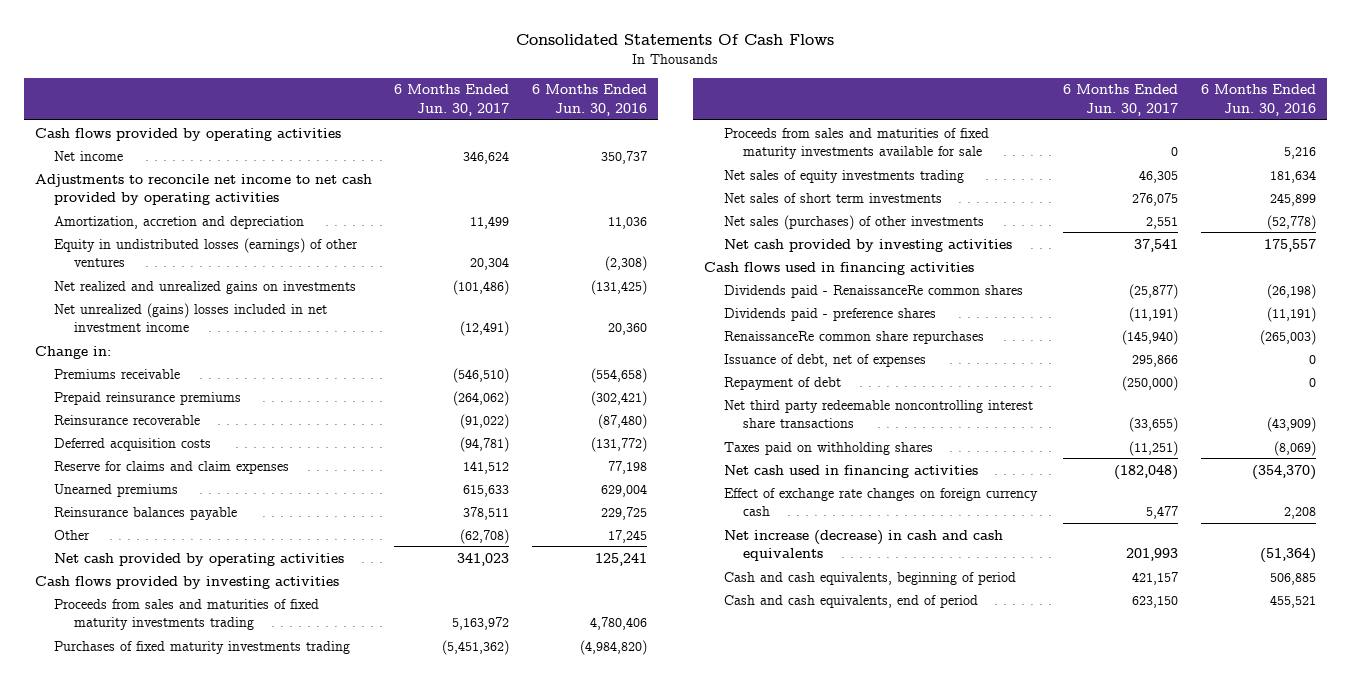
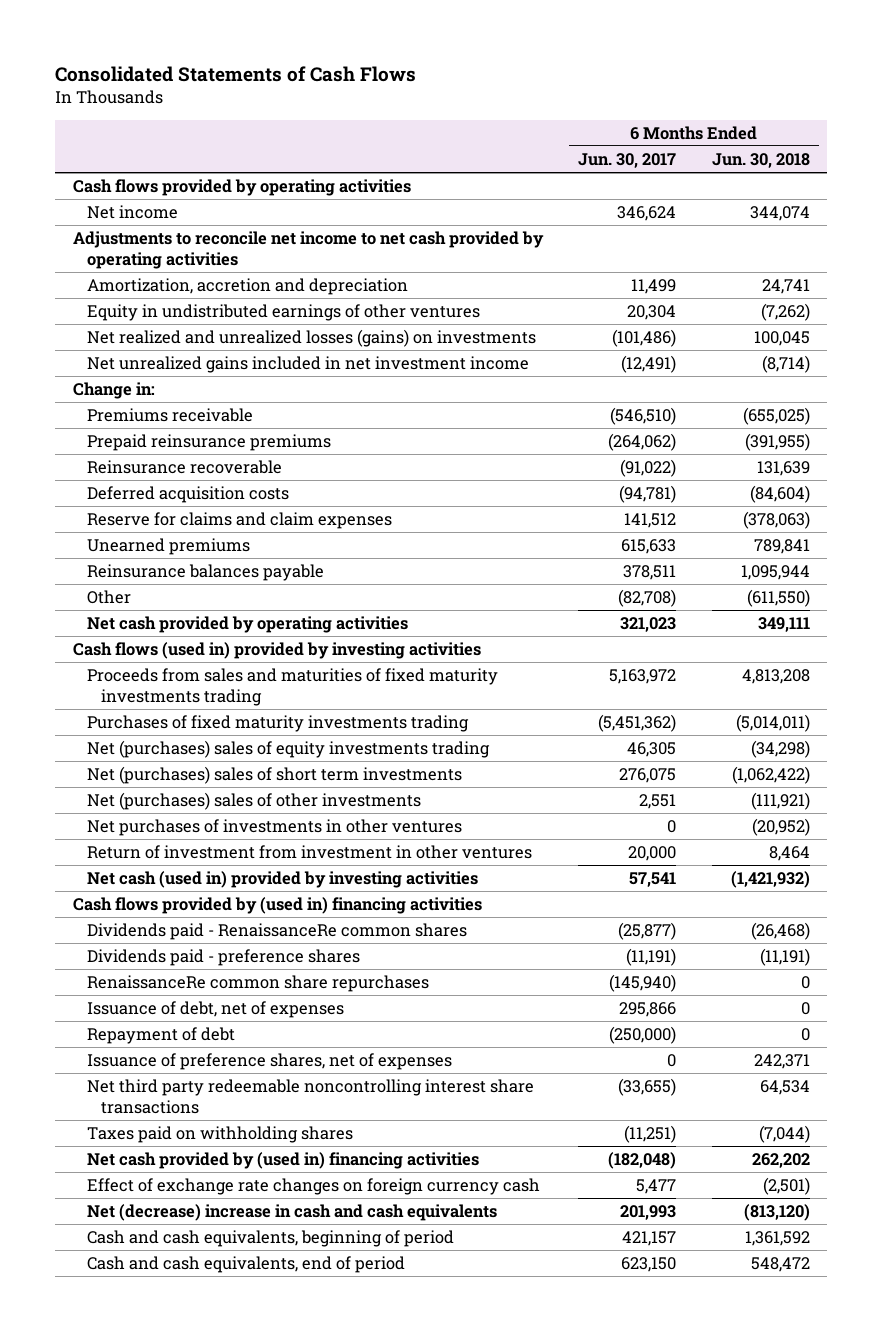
- Consolidated Statements Of Cash Flows
+ Consolidated Statements of Cash Flows
- | 6 Months Ended Jun. 30, 2017 | 6 Months Ended Jun. 30, 2016
+ | 6 Months Ended Jun. 30, 2017 | 6 Months Ended Jun. 30, 2018
- Equity in undistributed losses (earnings) of other ventures | 20,304 | (2,308)
- Net realized and unrealized gains on investments | (101,486) | (131,425)
- Net unrealized (gains) losses included in net investment income | (12,491) | 20,360
+ Equity in undistributed earnings of other ventures | 20,304 | (7,262)
+ Net realized and unrealized losses (gains) on investments | (101,486) | 100,045
+ Net unrealized gains included in net investment income | (12,491) | (8,714)
- Other | (62,708) | 17,245
- Net cash provided by operating activities | 341,023 | 125,241
- Cash flows provided by investing activities
+ Other | (82,708) | (611,550)
+ Net cash provided by operating activities | 321,023 | 349,111
+ Cash flows (used in) provided by investing activities
- Proceeds from sales and maturities of fixed maturity investments available for sale | 0 | 5,216
- Net sales of equity investments trading | 46,305 | 181,634
- Net sales of short term investments | 276,075 | 245,899
- Net sales (purchases) of other investments | 2,551 | (52,778)
- Net cash provided by investing activities | 37,541 | 175,557
- Cash flows used in financing activities
+ Net (purchases) sales of equity investments trading | 46,305 | (34,298)
+ Net (purchases) sales of short term investments | 276,075 | (1,062,422)
+ Net (purchases) sales of other investments | 2,551 | (111,921)
+ Net purchases of investments in other ventures | 0 | (20,952)
+ Return of investment from investment in other ventures | 20,000 | 8,464
+ Net cash (used in) provided by investing activities | 57,541 | (1,421,932)
+ Cash flows provided by (used in) financing activities
+ Issuance of preference shares, net of expenses | 0 | 242,371
- Net cash used in financing activities | (182,048) | (354,370)
+ Net cash provided by (used in) financing activities | (182,048) | 262,202
- Net increase (decrease) in cash and cash equivalents | 201,993 | (51,364)
+ Net (decrease) increase in cash and cash equivalents | 201,993 | (813,120)

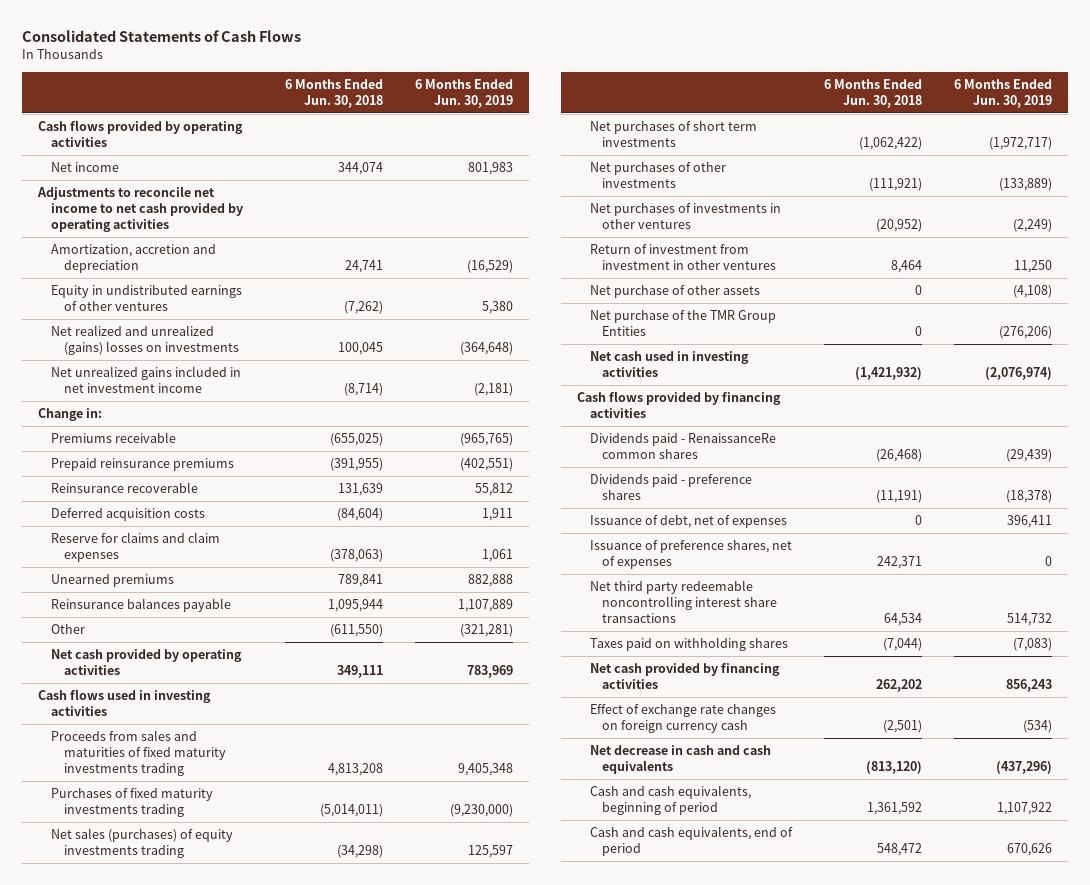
- | 6 Months Ended Jun. 30, 2017 | 6 Months Ended Jun. 30, 2018
+ | 6 Months Ended Jun. 30, 2018 | 6 Months Ended Jun. 30, 2019
- Net realized and unrealized losses (gains) on investments | (101,486) | 100,045
+ Net realized and unrealized (gains) losses on investments | 100,045 | (364,648)
- Cash flows (used in) provided by investing activities
+ Cash flows used in investing activities
- Net (purchases) sales of equity investments trading | 46,305 | (34,298)
- Net (purchases) sales of short term investments | 276,075 | (1,062,422)
- Net (purchases) sales of other investments | 2,551 | (111,921)
+ Net sales (purchases) of equity investments trading | (34,298) | 125,597
+ Net purchases of short term investments | (1,062,422) | (1,972,717)
+ Net purchases of other investments | (111,921) | (133,889)
- Net cash (used in) provided by investing activities | 57,541 | (1,421,932)
- Cash flows provided by (used in) financing activities
+ Net purchase of other assets | 0 | (4,108)
+ Net purchase of the TMR Group Entities | 0 | (276,206)
+ Net cash used in investing activities | (1,421,932) | (2,076,974)
+ Cash flows provided by financing activities
- RenaissanceRe common share repurchases | (145,940) | 0
- Repayment of debt | (250,000) | 0
- Net cash provided by (used in) financing activities | (182,048) | 262,202
+ Net cash provided by financing activities | 262,202 | 856,243
- Net (decrease) increase in cash and cash equivalents | 201,993 | (813,120)
+ Net decrease in cash and cash equivalents | (813,120) | (437,296)

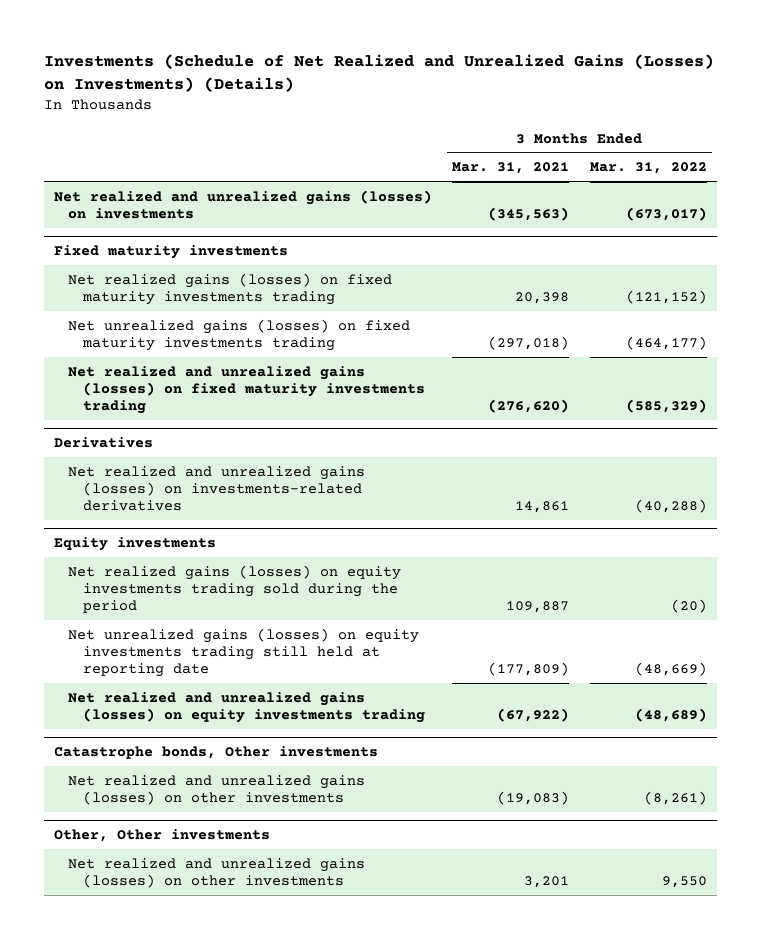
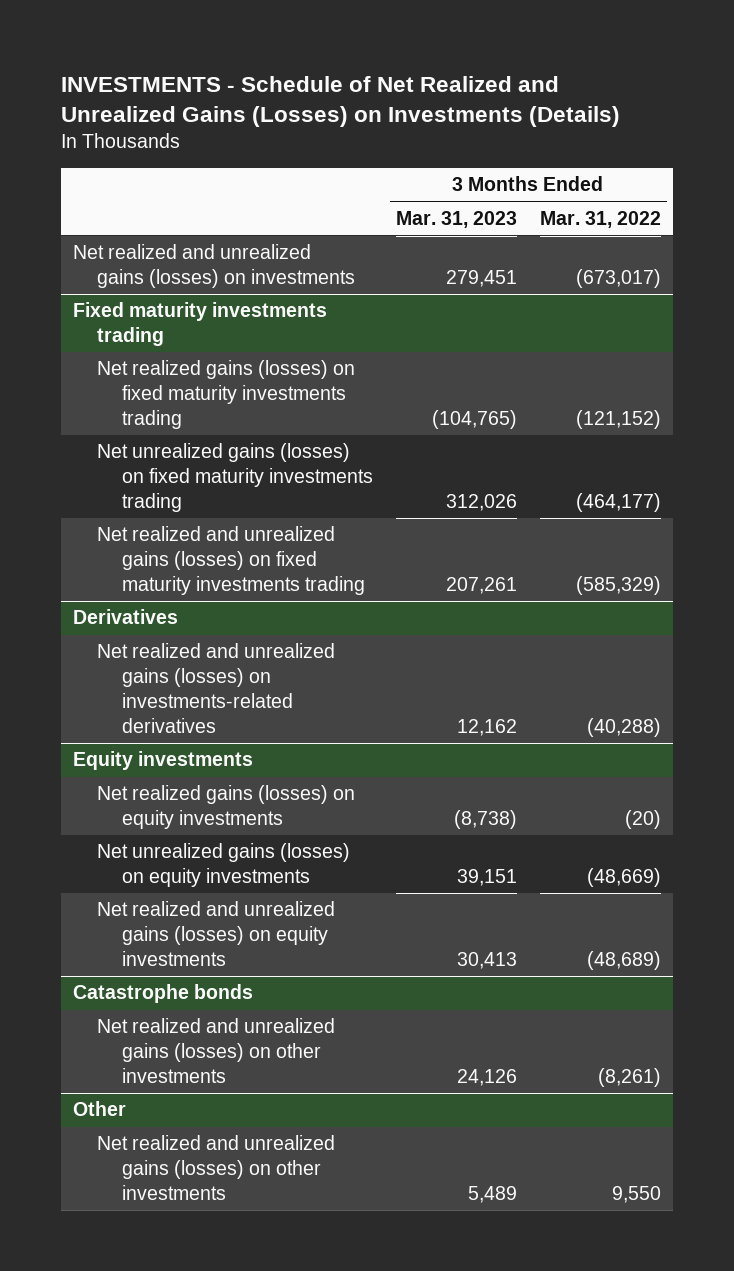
- Investments (Schedule of Net Realized and Unrealized Gains (Losses) on Investments) (Details)
+ INVESTMENTS - Schedule of Net Realized and Unrealized Gains (Losses) on Investments (Details)
- | 3 Months Ended Mar. 31, 2021 | 3 Months Ended Mar. 31, 2022
+ | 3 Months Ended Mar. 31, 2023 | 3 Months Ended Mar. 31, 2022
- Fixed maturity investments
+ Fixed maturity investments trading
@ Equity investments
- Net realized gains (losses) on equity investments trading sold during the period | 109,887 | (20)
- Net unrealized gains (losses) on equity investments trading still held at reporting date | (177,809) | (48,669)
- Net realized and unrealized gains (losses) on equity investments trading | (67,922) | (48,689)
- Catastrophe bonds, Other investments
@ Equity investments
+ Net realized gains (losses) on equity investments | (8,738) | (20)
+ Net unrealized gains (losses) on equity investments | 39,151 | (48,669)
+ Net realized and unrealized gains (losses) on equity investments | 30,413 | (48,689)
+ Catastrophe bonds
- Other, Other investments
+ Other

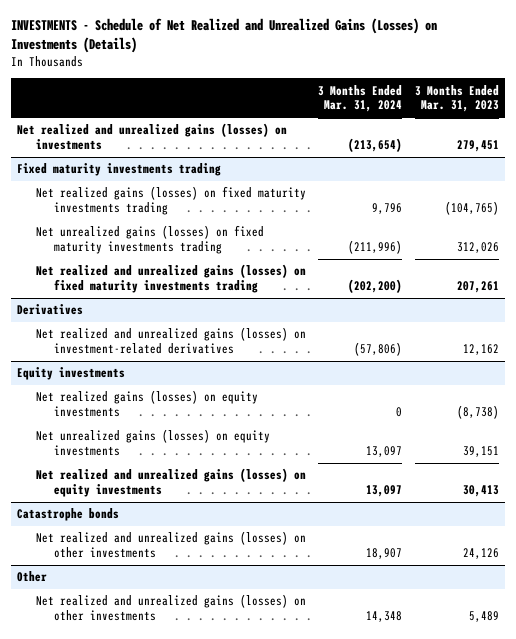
- | 3 Months Ended Mar. 31, 2023 | 3 Months Ended Mar. 31, 2022
+ | 3 Months Ended Mar. 31, 2024 | 3 Months Ended Mar. 31, 2023
@ Derivatives
- Net realized and unrealized gains (losses) on investments-related derivatives | 12,162 | (40,288)
+ Net realized and unrealized gains (losses) on investment-related derivatives | (57,806) | 12,162

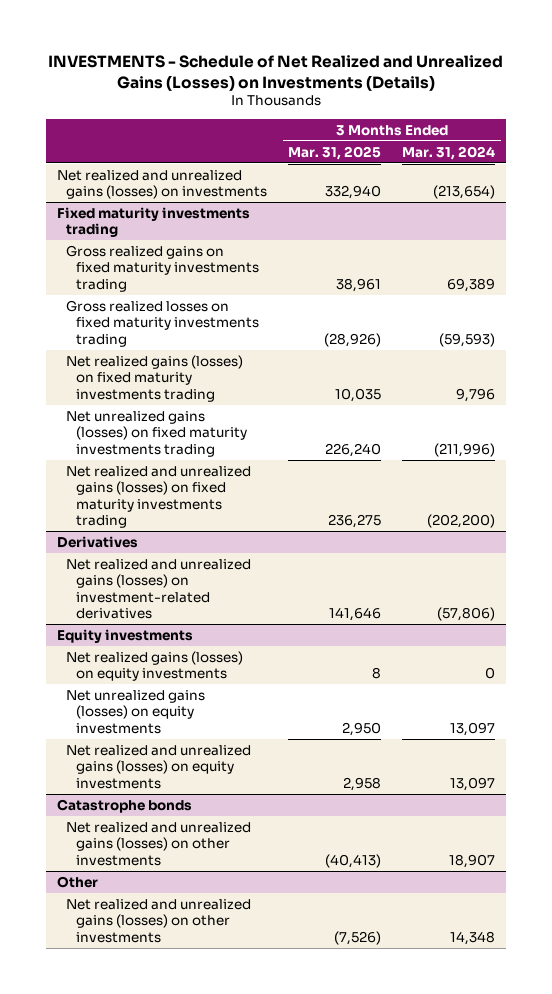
- | 3 Months Ended Mar. 31, 2024 | 3 Months Ended Mar. 31, 2023
+ | 3 Months Ended Mar. 31, 2025 | 3 Months Ended Mar. 31, 2024
@ Fixed maturity investments trading
+ Gross realized gains on fixed maturity investments trading | 38,961 | 69,389
+ Gross realized losses on fixed maturity investments trading | (28,926) | (59,593)

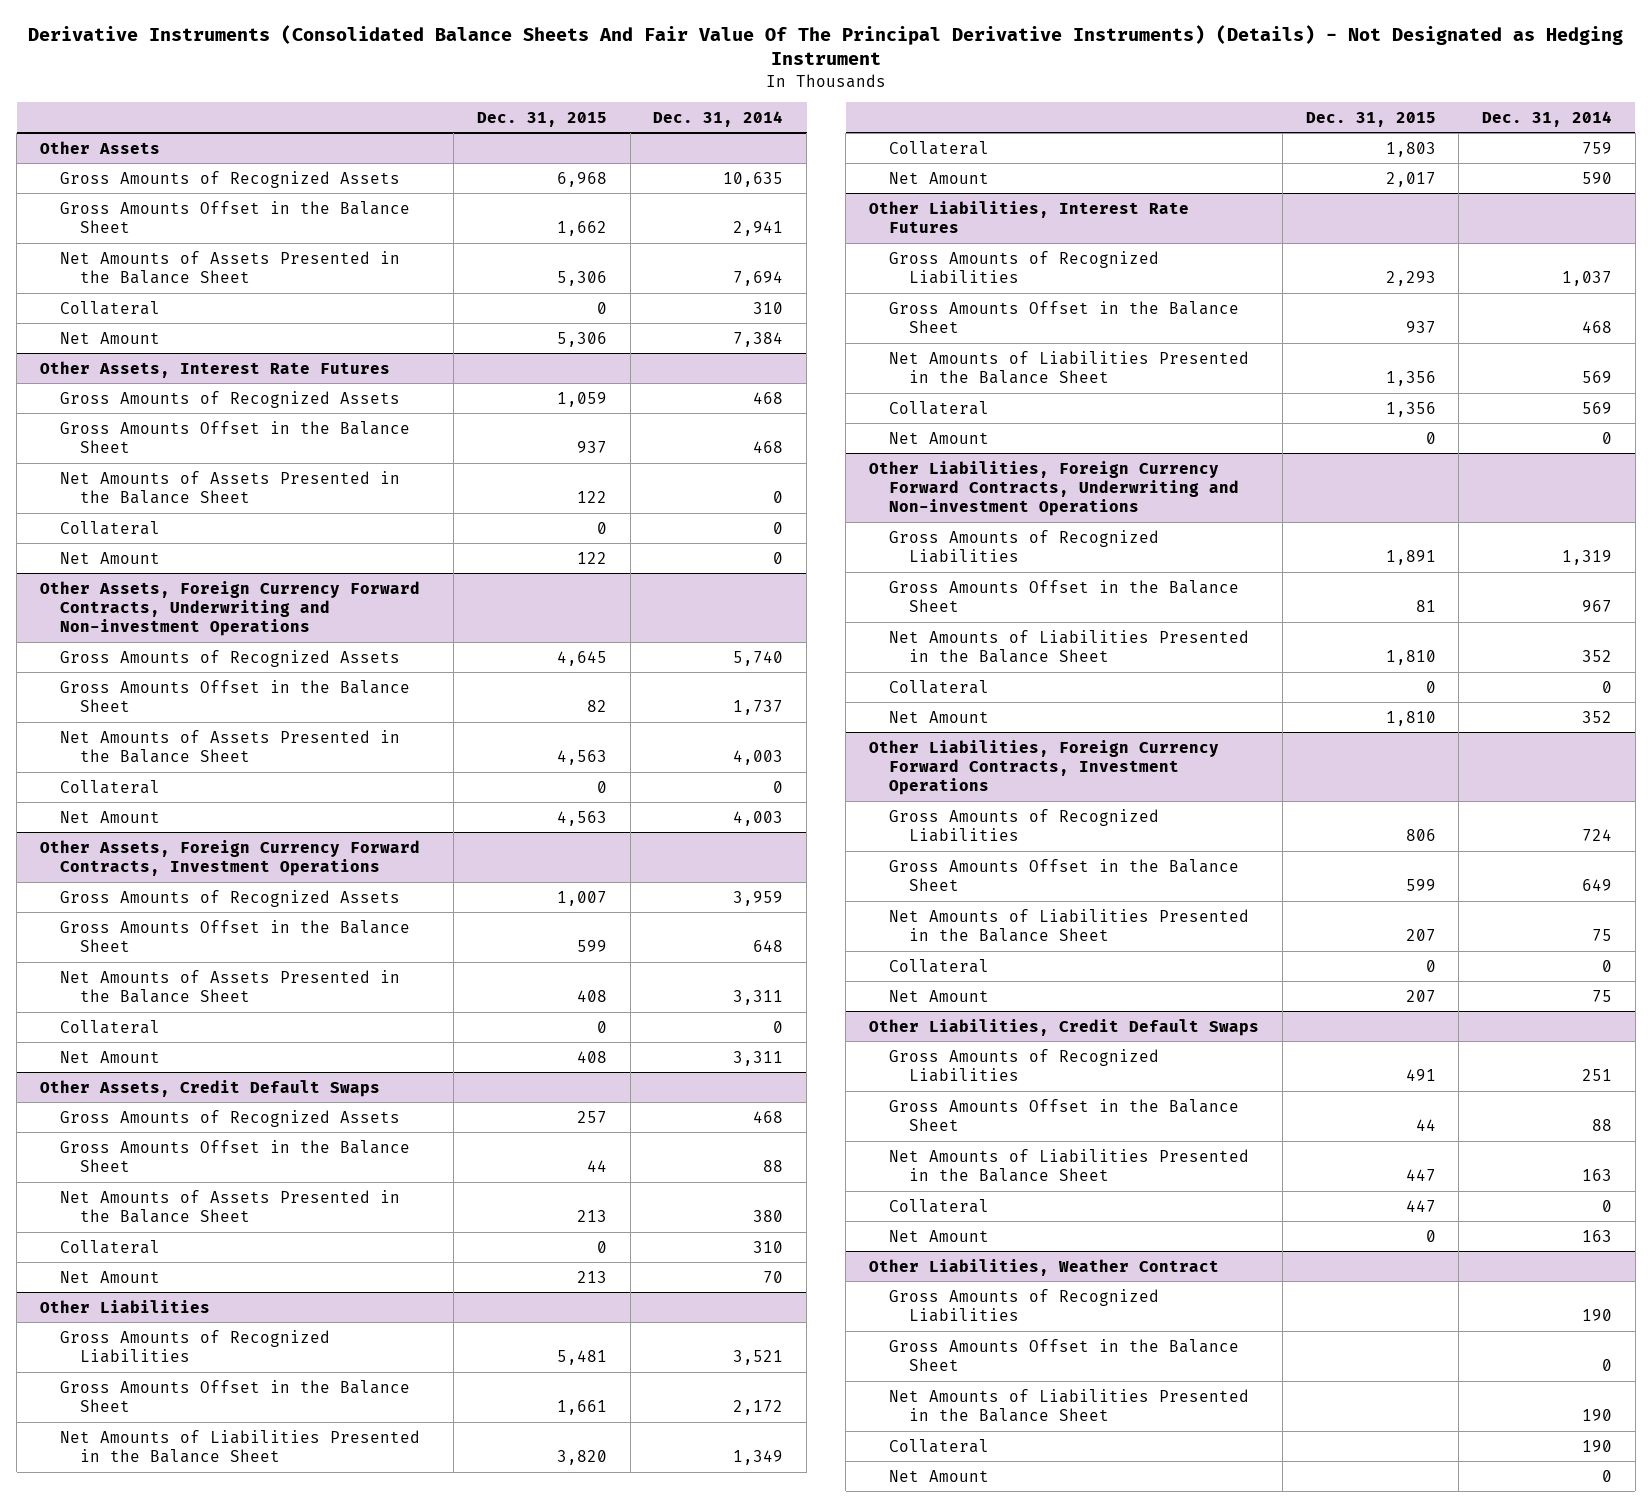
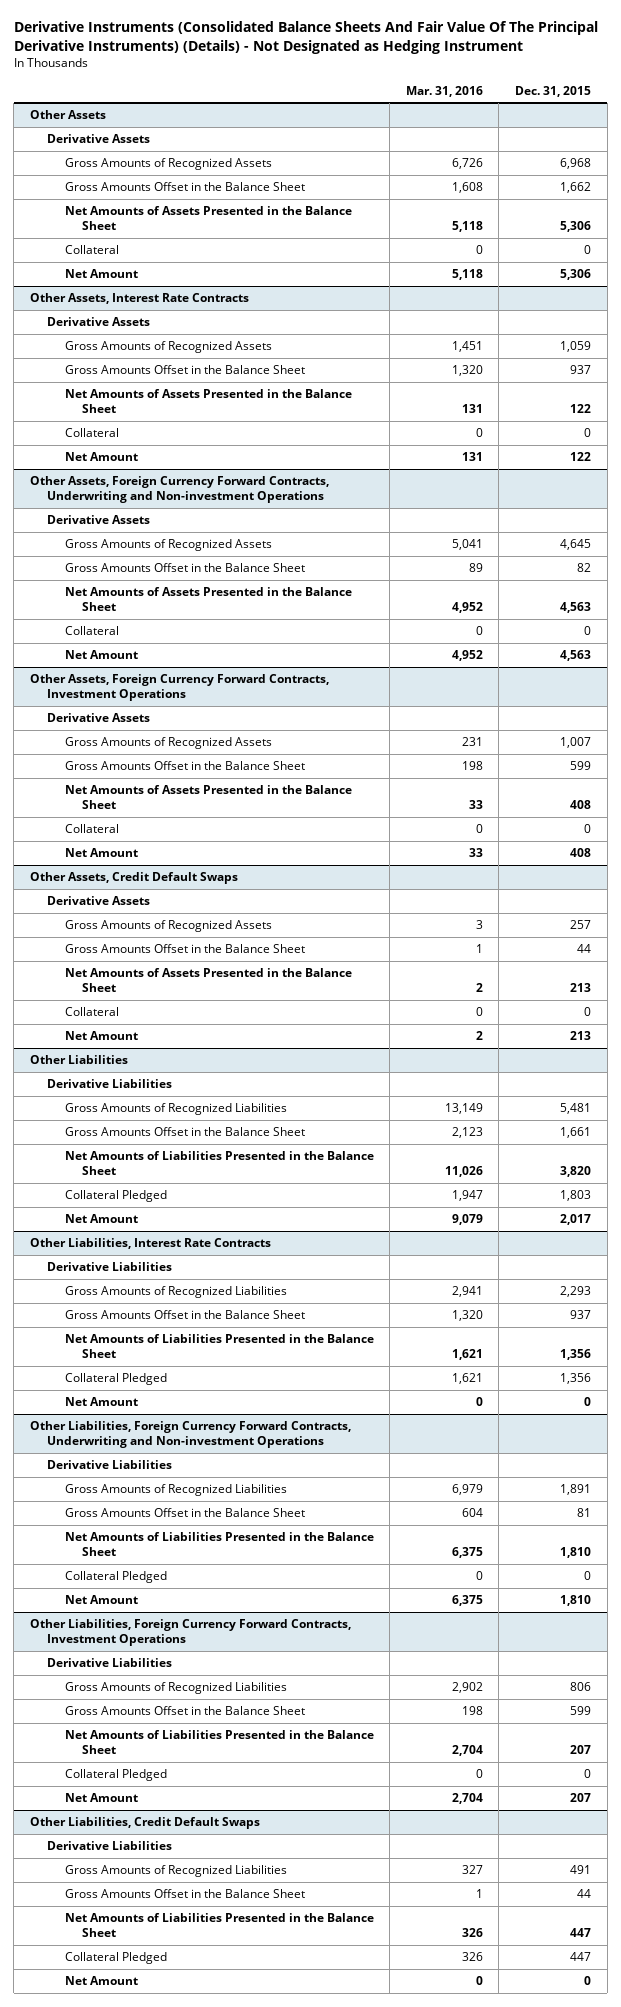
- | Dec. 31, 2015 | Dec. 31, 2014
+ | Mar. 31, 2016 | Dec. 31, 2015
@ Other Assets
+ Derivative Assets
- Other Assets, Interest Rate Futures
+ Other Assets, Interest Rate Contracts
+ Derivative Assets
@ Other Assets, Foreign Currency Forward Contracts, Underwriting and Non-investment Operations
+ Derivative Assets
@ Other Assets, Foreign Currency Forward Contracts, Investment Operations
+ Derivative Assets
@ Other Assets, Credit Default Swaps
+ Derivative Assets
@ Other Liabilities
+ Derivative Liabilities
- Collateral | 1,803 | 759
+ Collateral Pledged | 1,947 | 1,803
- Other Liabilities, Interest Rate Futures
+ Other Liabilities, Interest Rate Contracts
+ Derivative Liabilities
- Collateral | 1,356 | 569
+ Collateral Pledged | 1,621 | 1,356
@ Other Liabilities, Foreign Currency Forward Contracts, Underwriting and Non-investment Operations
+ Derivative Liabilities
- Collateral | 0 | 0
+ Collateral Pledged | 0 | 0
@ Other Liabilities, Foreign Currency Forward Contracts, Investment Operations
+ Derivative Liabilities
- Collateral | 0 | 0
+ Collateral Pledged | 0 | 0
@ Other Liabilities, Credit Default Swaps
+ Derivative Liabilities
- Collateral | 447 | 0
+ Collateral Pledged | 326 | 447
- Other Liabilities, Weather Contract
- Gross Amounts of Recognized Liabilities | | 190
- Gross Amounts Offset in the Balance Sheet | | 0
- Net Amounts of Liabilities Presented in the Balance Sheet | | 190
- Collateral | | 190
- Net Amount | | 0

